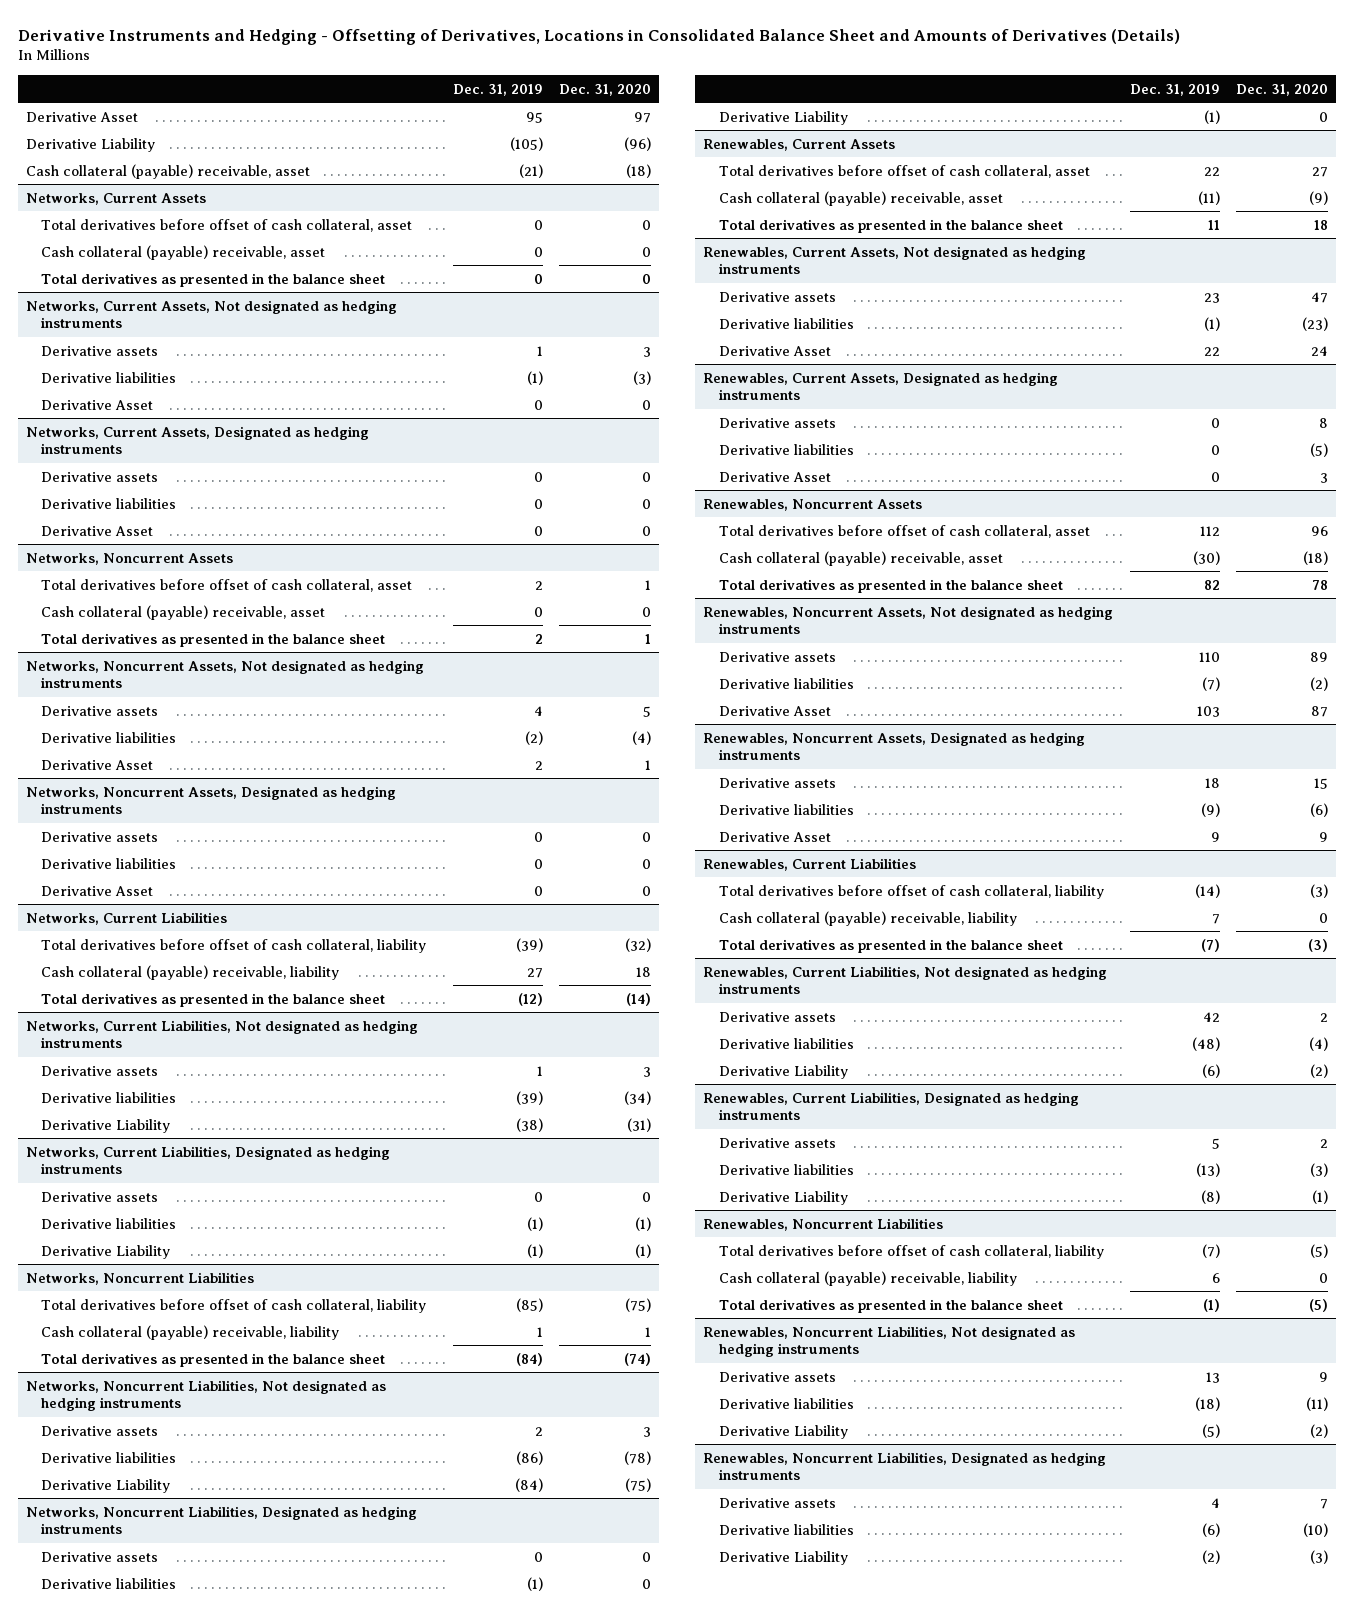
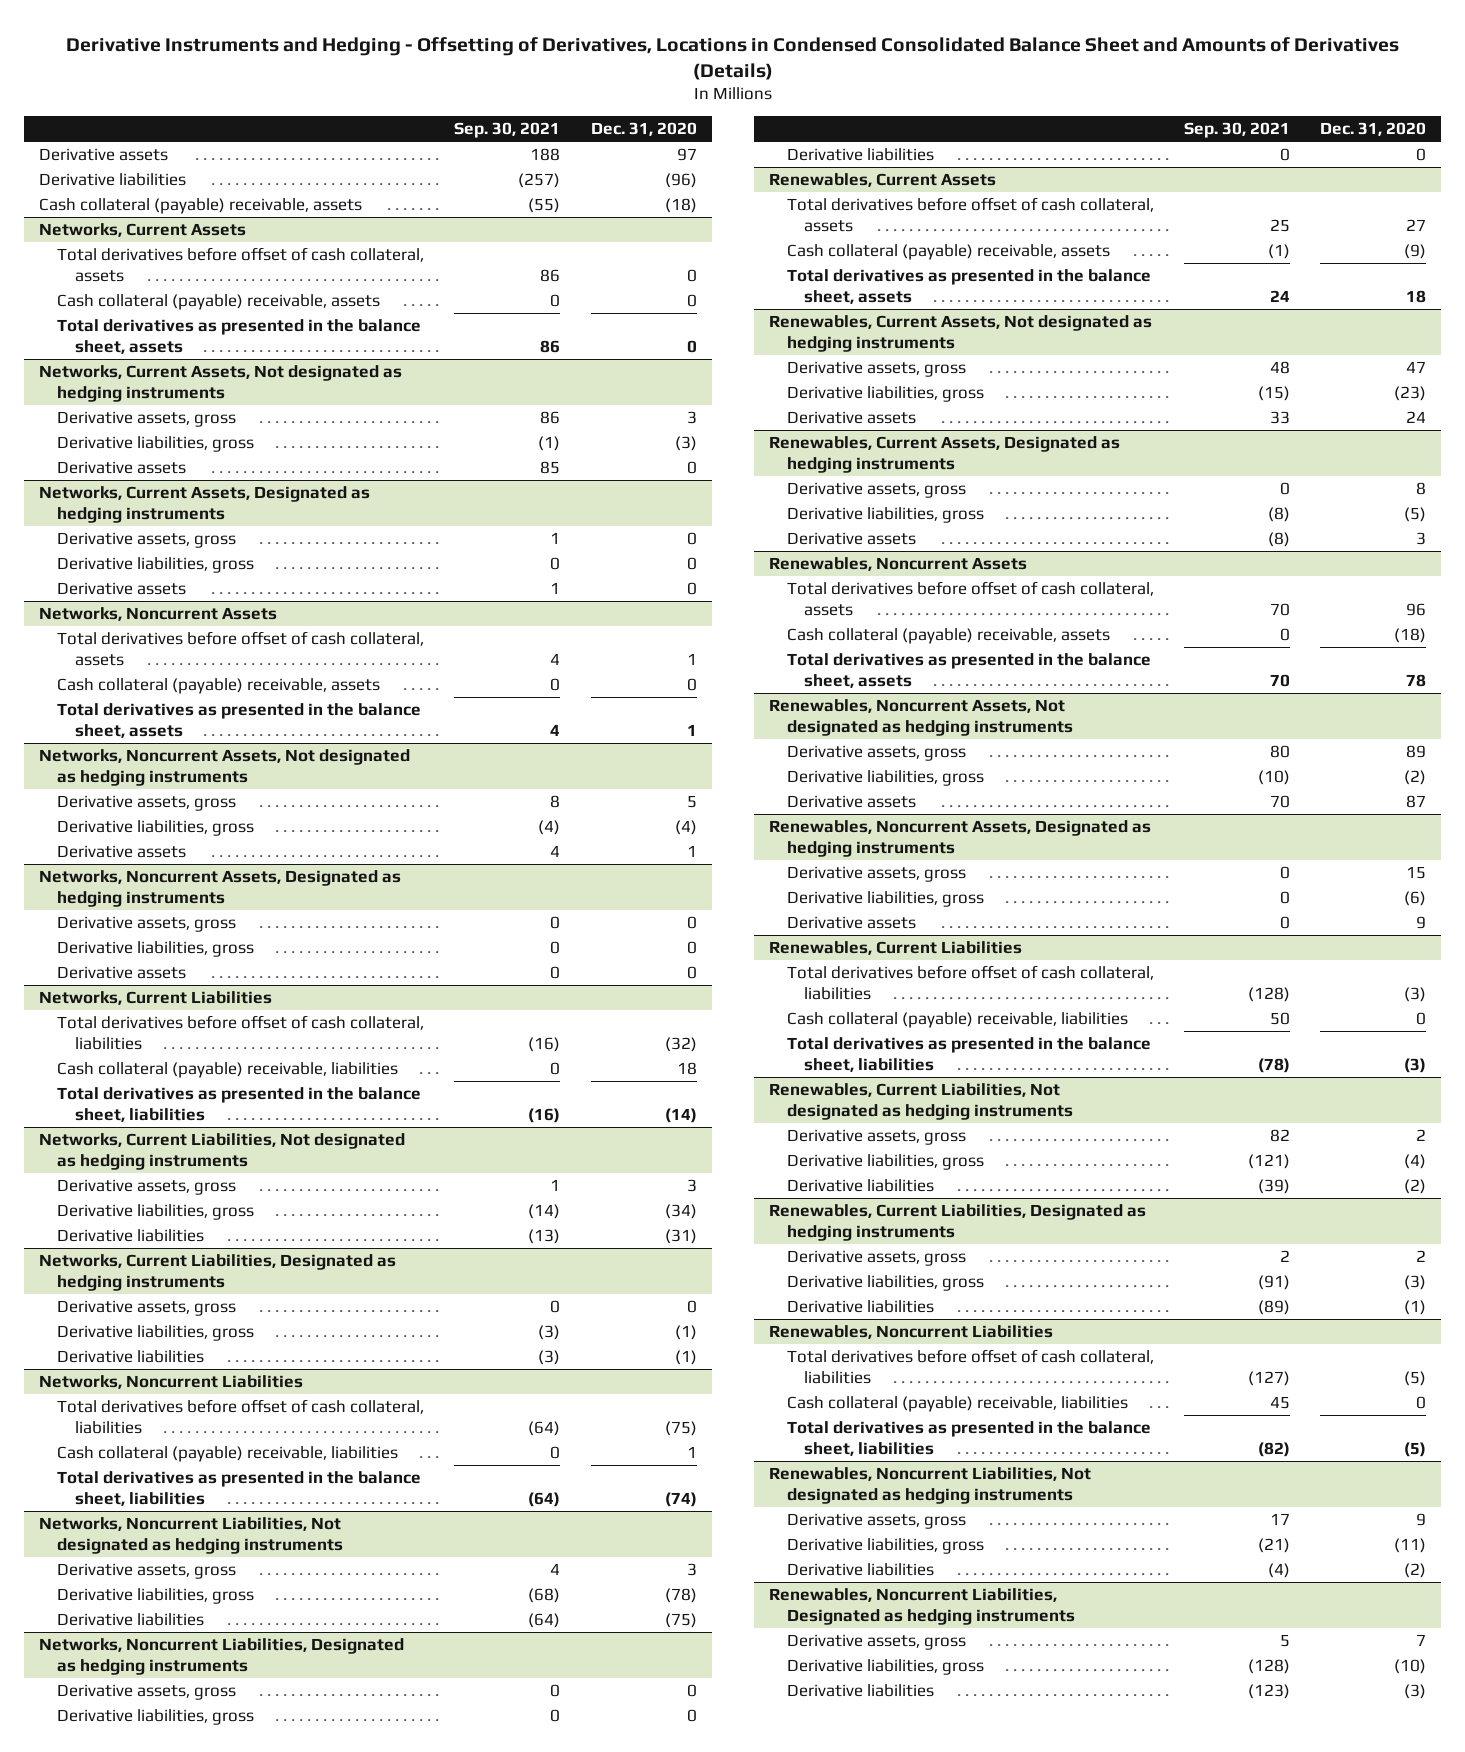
- Derivative Instruments and Hedging - Offsetting of Derivatives, Locations in Consolidated Balance Sheet and Amounts of Derivatives (Details)
+ Derivative Instruments and Hedging - Offsetting of Derivatives, Locations in Condensed Consolidated Balance Sheet and Amounts of Derivatives (Details)
- | Dec. 31, 2019 | Dec. 31, 2020
+ | Sep. 30, 2021 | Dec. 31, 2020
- Derivative Asset | 95 | 97
- Derivative Liability | (105) | (96)
- Cash collateral (payable) receivable, asset | (21) | (18)
+ Derivative assets | 188 | 97
+ Derivative liabilities | (257) | (96)
+ Cash collateral (payable) receivable, assets | (55) | (18)
@ Networks, Current Assets
- Total derivatives before offset of cash collateral, asset | 0 | 0
- Cash collateral (payable) receivable, asset | 0 | 0
- Total derivatives as presented in the balance sheet | 0 | 0
+ Total derivatives before offset of cash collateral, assets | 86 | 0
+ Cash collateral (payable) receivable, assets | 0 | 0
+ Total derivatives as presented in the balance sheet, assets | 86 | 0
@ Networks, Current Assets, Not designated as hedging instruments
- Derivative assets | 1 | 3
- Derivative liabilities | (1) | (3)
- Derivative Asset | 0 | 0
+ Derivative assets, gross | 86 | 3
+ Derivative liabilities, gross | (1) | (3)
+ Derivative assets | 85 | 0
@ Networks, Current Assets, Designated as hedging instruments
+ Derivative assets, gross | 1 | 0
+ Derivative liabilities, gross | 0 | 0
- Derivative liabilities | 0 | 0
- Derivative Asset | 0 | 0
@ Networks, Noncurrent Assets
- Total derivatives before offset of cash collateral, asset | 2 | 1
- Cash collateral (payable) receivable, asset | 0 | 0
- Total derivatives as presented in the balance sheet | 2 | 1
+ Total derivatives before offset of cash collateral, assets | 4 | 1
+ Cash collateral (payable) receivable, assets | 0 | 0
+ Total derivatives as presented in the balance sheet, assets | 4 | 1
@ Networks, Noncurrent Assets, Not designated as hedging instruments
- Derivative assets | 4 | 5
- Derivative liabilities | (2) | (4)
- Derivative Asset | 2 | 1
+ Derivative assets, gross | 8 | 5
+ Derivative liabilities, gross | (4) | (4)
+ Derivative assets | 4 | 1
@ Networks, Noncurrent Assets, Designated as hedging instruments
+ Derivative assets, gross | 0 | 0
+ Derivative liabilities, gross | 0 | 0
- Derivative liabilities | 0 | 0
- Derivative Asset | 0 | 0
@ Networks, Current Liabilities
- Total derivatives before offset of cash collateral, liability | (39) | (32)
- Cash collateral (payable) receivable, liability | 27 | 18
- Total derivatives as presented in the balance sheet | (12) | (14)
+ Total derivatives before offset of cash collateral, liabilities | (16) | (32)
+ Cash collateral (payable) receivable, liabilities | 0 | 18
+ Total derivatives as presented in the balance sheet, liabilities | (16) | (14)
@ Networks, Current Liabilities, Not designated as hedging instruments
- Derivative assets | 1 | 3
- Derivative liabilities | (39) | (34)
- Derivative Liability | (38) | (31)
+ Derivative assets, gross | 1 | 3
+ Derivative liabilities, gross | (14) | (34)
+ Derivative liabilities | (13) | (31)
@ Networks, Current Liabilities, Designated as hedging instruments
- Derivative assets | 0 | 0
+ Derivative assets, gross | 0 | 0
+ Derivative liabilities, gross | (3) | (1)
- Derivative Liability | (1) | (1)
@ Networks, Noncurrent Liabilities
- Total derivatives before offset of cash collateral, liability | (85) | (75)
- Cash collateral (payable) receivable, liability | 1 | 1
- Total derivatives as presented in the balance sheet | (84) | (74)
+ Total derivatives before offset of cash collateral, liabilities | (64) | (75)
+ Cash collateral (payable) receivable, liabilities | 0 | 1
+ Total derivatives as presented in the balance sheet, liabilities | (64) | (74)
@ Networks, Noncurrent Liabilities, Not designated as hedging instruments
- Derivative assets | 2 | 3
- Derivative liabilities | (86) | (78)
- Derivative Liability | (84) | (75)
+ Derivative assets, gross | 4 | 3
+ Derivative liabilities, gross | (68) | (78)
+ Derivative liabilities | (64) | (75)
@ Networks, Noncurrent Liabilities, Designated as hedging instruments
- Derivative assets | 0 | 0
+ Derivative assets, gross | 0 | 0
+ Derivative liabilities, gross | 0 | 0
- Derivative Liability | (1) | 0
@ Renewables, Current Assets
- Total derivatives before offset of cash collateral, asset | 22 | 27
- Cash collateral (payable) receivable, asset | (11) | (9)
- Total derivatives as presented in the balance sheet | 11 | 18
+ Total derivatives before offset of cash collateral, assets | 25 | 27
+ Cash collateral (payable) receivable, assets | (1) | (9)
+ Total derivatives as presented in the balance sheet, assets | 24 | 18
@ Renewables, Current Assets, Not designated as hedging instruments
- Derivative assets | 23 | 47
- Derivative liabilities | (1) | (23)
- Derivative Asset | 22 | 24
+ Derivative assets, gross | 48 | 47
+ Derivative liabilities, gross | (15) | (23)
+ Derivative assets | 33 | 24
@ Renewables, Current Assets, Designated as hedging instruments
- Derivative assets | 0 | 8
- Derivative liabilities | 0 | (5)
- Derivative Asset | 0 | 3
+ Derivative assets, gross | 0 | 8
+ Derivative liabilities, gross | (8) | (5)
+ Derivative assets | (8) | 3
@ Renewables, Noncurrent Assets
- Total derivatives before offset of cash collateral, asset | 112 | 96
- Cash collateral (payable) receivable, asset | (30) | (18)
- Total derivatives as presented in the balance sheet | 82 | 78
+ Total derivatives before offset of cash collateral, assets | 70 | 96
+ Cash collateral (payable) receivable, assets | 0 | (18)
+ Total derivatives as presented in the balance sheet, assets | 70 | 78
@ Renewables, Noncurrent Assets, Not designated as hedging instruments
- Derivative assets | 110 | 89
- Derivative liabilities | (7) | (2)
- Derivative Asset | 103 | 87
+ Derivative assets, gross | 80 | 89
+ Derivative liabilities, gross | (10) | (2)
+ Derivative assets | 70 | 87
@ Renewables, Noncurrent Assets, Designated as hedging instruments
- Derivative assets | 18 | 15
- Derivative liabilities | (9) | (6)
- Derivative Asset | 9 | 9
+ Derivative assets, gross | 0 | 15
+ Derivative liabilities, gross | 0 | (6)
+ Derivative assets | 0 | 9
@ Renewables, Current Liabilities
- Total derivatives before offset of cash collateral, liability | (14) | (3)
- Cash collateral (payable) receivable, liability | 7 | 0
- Total derivatives as presented in the balance sheet | (7) | (3)
+ Total derivatives before offset of cash collateral, liabilities | (128) | (3)
+ Cash collateral (payable) receivable, liabilities | 50 | 0
+ Total derivatives as presented in the balance sheet, liabilities | (78) | (3)
@ Renewables, Current Liabilities, Not designated as hedging instruments
- Derivative assets | 42 | 2
- Derivative liabilities | (48) | (4)
- Derivative Liability | (6) | (2)
+ Derivative assets, gross | 82 | 2
+ Derivative liabilities, gross | (121) | (4)
+ Derivative liabilities | (39) | (2)
@ Renewables, Current Liabilities, Designated as hedging instruments
- Derivative assets | 5 | 2
- Derivative liabilities | (13) | (3)
- Derivative Liability | (8) | (1)
+ Derivative assets, gross | 2 | 2
+ Derivative liabilities, gross | (91) | (3)
+ Derivative liabilities | (89) | (1)
@ Renewables, Noncurrent Liabilities
- Total derivatives before offset of cash collateral, liability | (7) | (5)
- Cash collateral (payable) receivable, liability | 6 | 0
- Total derivatives as presented in the balance sheet | (1) | (5)
+ Total derivatives before offset of cash collateral, liabilities | (127) | (5)
+ Cash collateral (payable) receivable, liabilities | 45 | 0
+ Total derivatives as presented in the balance sheet, liabilities | (82) | (5)
@ Renewables, Noncurrent Liabilities, Not designated as hedging instruments
- Derivative assets | 13 | 9
- Derivative liabilities | (18) | (11)
- Derivative Liability | (5) | (2)
+ Derivative assets, gross | 17 | 9
+ Derivative liabilities, gross | (21) | (11)
+ Derivative liabilities | (4) | (2)
@ Renewables, Noncurrent Liabilities, Designated as hedging instruments
- Derivative assets | 4 | 7
- Derivative liabilities | (6) | (10)
- Derivative Liability | (2) | (3)
+ Derivative assets, gross | 5 | 7
+ Derivative liabilities, gross | (128) | (10)
+ Derivative liabilities | (123) | (3)

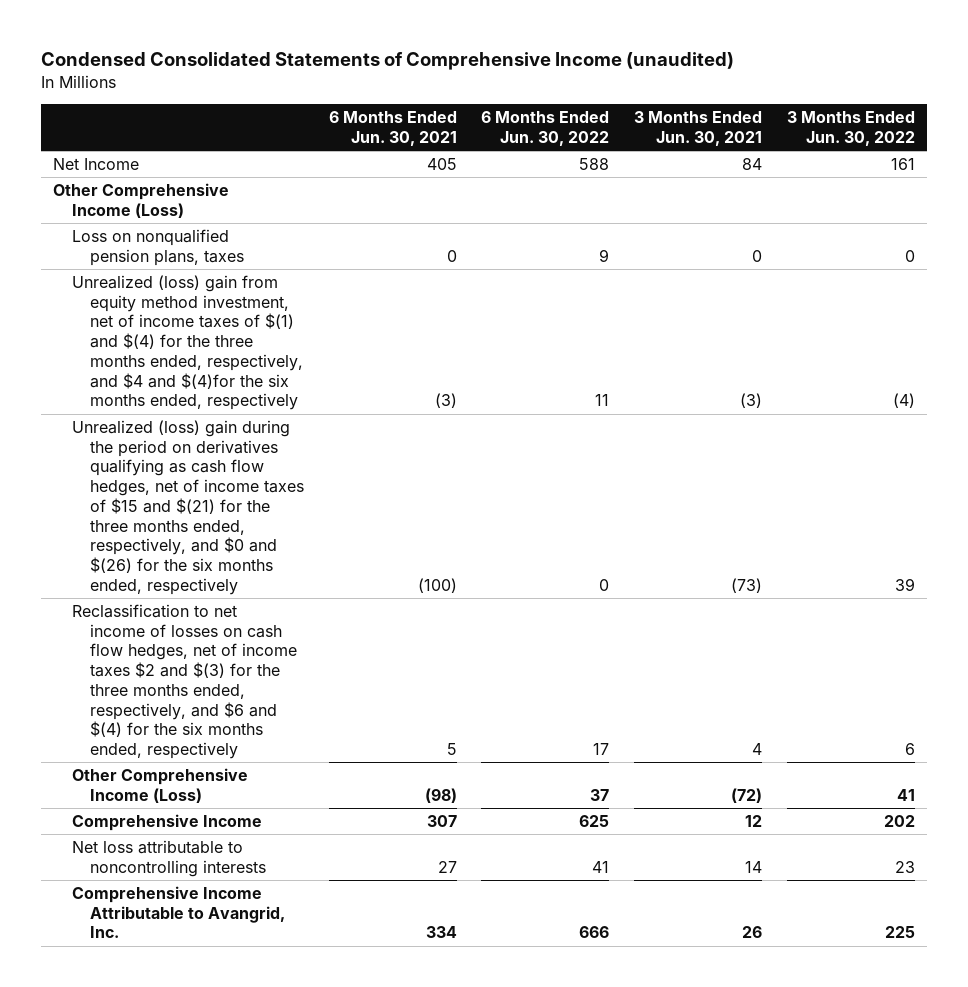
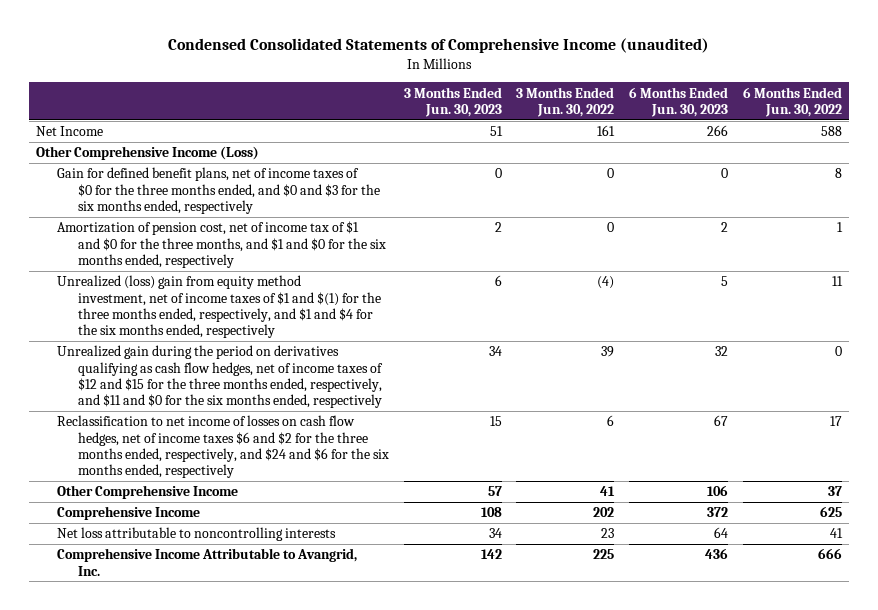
- | 6 Months Ended Jun. 30, 2021 | 6 Months Ended Jun. 30, 2022 | 3 Months Ended Jun. 30, 2021 | 3 Months Ended Jun. 30, 2022
+ | 3 Months Ended Jun. 30, 2023 | 3 Months Ended Jun. 30, 2022 | 6 Months Ended Jun. 30, 2023 | 6 Months Ended Jun. 30, 2022
- Loss on nonqualified pension plans, taxes | 0 | 9 | 0 | 0
- Unrealized (loss) gain from equity method investment, net of income taxes of $(1) and $(4) for the three months ended, respectively, and $4 and $(4)for the six months ended, respectively | (3) | 11 | (3) | (4)
- Unrealized (loss) gain during the period on derivatives qualifying as cash flow hedges, net of income taxes of $15 and $(21) for the three months ended, respectively, and $0 and $(26) for the six months ended, respectively | (100) | 0 | (73) | 39
- Reclassification to net income of losses on cash flow hedges, net of income taxes $2 and $(3) for the three months ended, respectively, and $6 and $(4) for the six months ended, respectively | 5 | 17 | 4 | 6
- Other Comprehensive Income (Loss) | (98) | 37 | (72) | 41
+ Gain for defined benefit plans, net of income taxes of $0 for the three months ended, and $0 and $3 for the six months ended, respectively | 0 | 0 | 0 | 8
+ Amortization of pension cost, net of income tax of $1 and $0 for the three months, and $1 and $0 for the six months ended, respectively | 2 | 0 | 2 | 1
+ Unrealized (loss) gain from equity method investment, net of income taxes of $1 and $(1) for the three months ended, respectively, and $1 and $4 for the six months ended, respectively | 6 | (4) | 5 | 11
+ Unrealized gain during the period on derivatives qualifying as cash flow hedges, net of income taxes of $12 and $15 for the three months ended, respectively, and $11 and $0 for the six months ended, respectively | 34 | 39 | 32 | 0
+ Reclassification to net income of losses on cash flow hedges, net of income taxes $6 and $2 for the three months ended, respectively, and $24 and $6 for the six months ended, respectively | 15 | 6 | 67 | 17
+ Other Comprehensive Income | 57 | 41 | 106 | 37

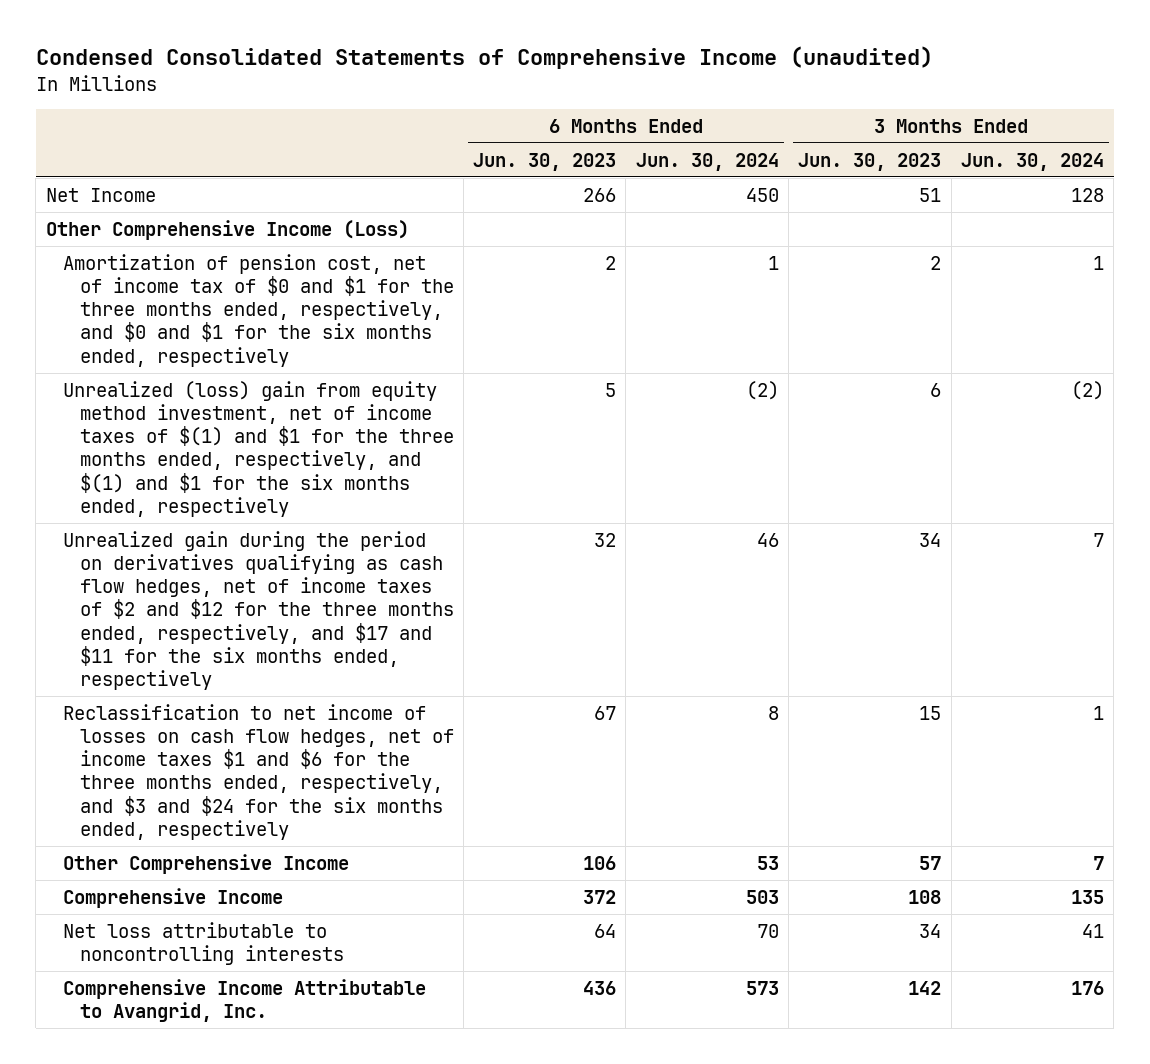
- | 3 Months Ended Jun. 30, 2023 | 3 Months Ended Jun. 30, 2022 | 6 Months Ended Jun. 30, 2023 | 6 Months Ended Jun. 30, 2022
+ | 6 Months Ended Jun. 30, 2023 | 6 Months Ended Jun. 30, 2024 | 3 Months Ended Jun. 30, 2023 | 3 Months Ended Jun. 30, 2024
- Gain for defined benefit plans, net of income taxes of $0 for the three months ended, and $0 and $3 for the six months ended, respectively | 0 | 0 | 0 | 8
- Amortization of pension cost, net of income tax of $1 and $0 for the three months, and $1 and $0 for the six months ended, respectively | 2 | 0 | 2 | 1
- Unrealized (loss) gain from equity method investment, net of income taxes of $1 and $(1) for the three months ended, respectively, and $1 and $4 for the six months ended, respectively | 6 | (4) | 5 | 11
- Unrealized gain during the period on derivatives qualifying as cash flow hedges, net of income taxes of $12 and $15 for the three months ended, respectively, and $11 and $0 for the six months ended, respectively | 34 | 39 | 32 | 0
- Reclassification to net income of losses on cash flow hedges, net of income taxes $6 and $2 for the three months ended, respectively, and $24 and $6 for the six months ended, respectively | 15 | 6 | 67 | 17
+ Amortization of pension cost, net of income tax of $0 and $1 for the three months ended, respectively, and $0 and $1 for the six months ended, respectively | 2 | 1 | 2 | 1
+ Unrealized (loss) gain from equity method investment, net of income taxes of $(1) and $1 for the three months ended, respectively, and $(1) and $1 for the six months ended, respectively | 5 | (2) | 6 | (2)
+ Unrealized gain during the period on derivatives qualifying as cash flow hedges, net of income taxes of $2 and $12 for the three months ended, respectively, and $17 and $11 for the six months ended, respectively | 32 | 46 | 34 | 7
+ Reclassification to net income of losses on cash flow hedges, net of income taxes $1 and $6 for the three months ended, respectively, and $3 and $24 for the six months ended, respectively | 67 | 8 | 15 | 1

